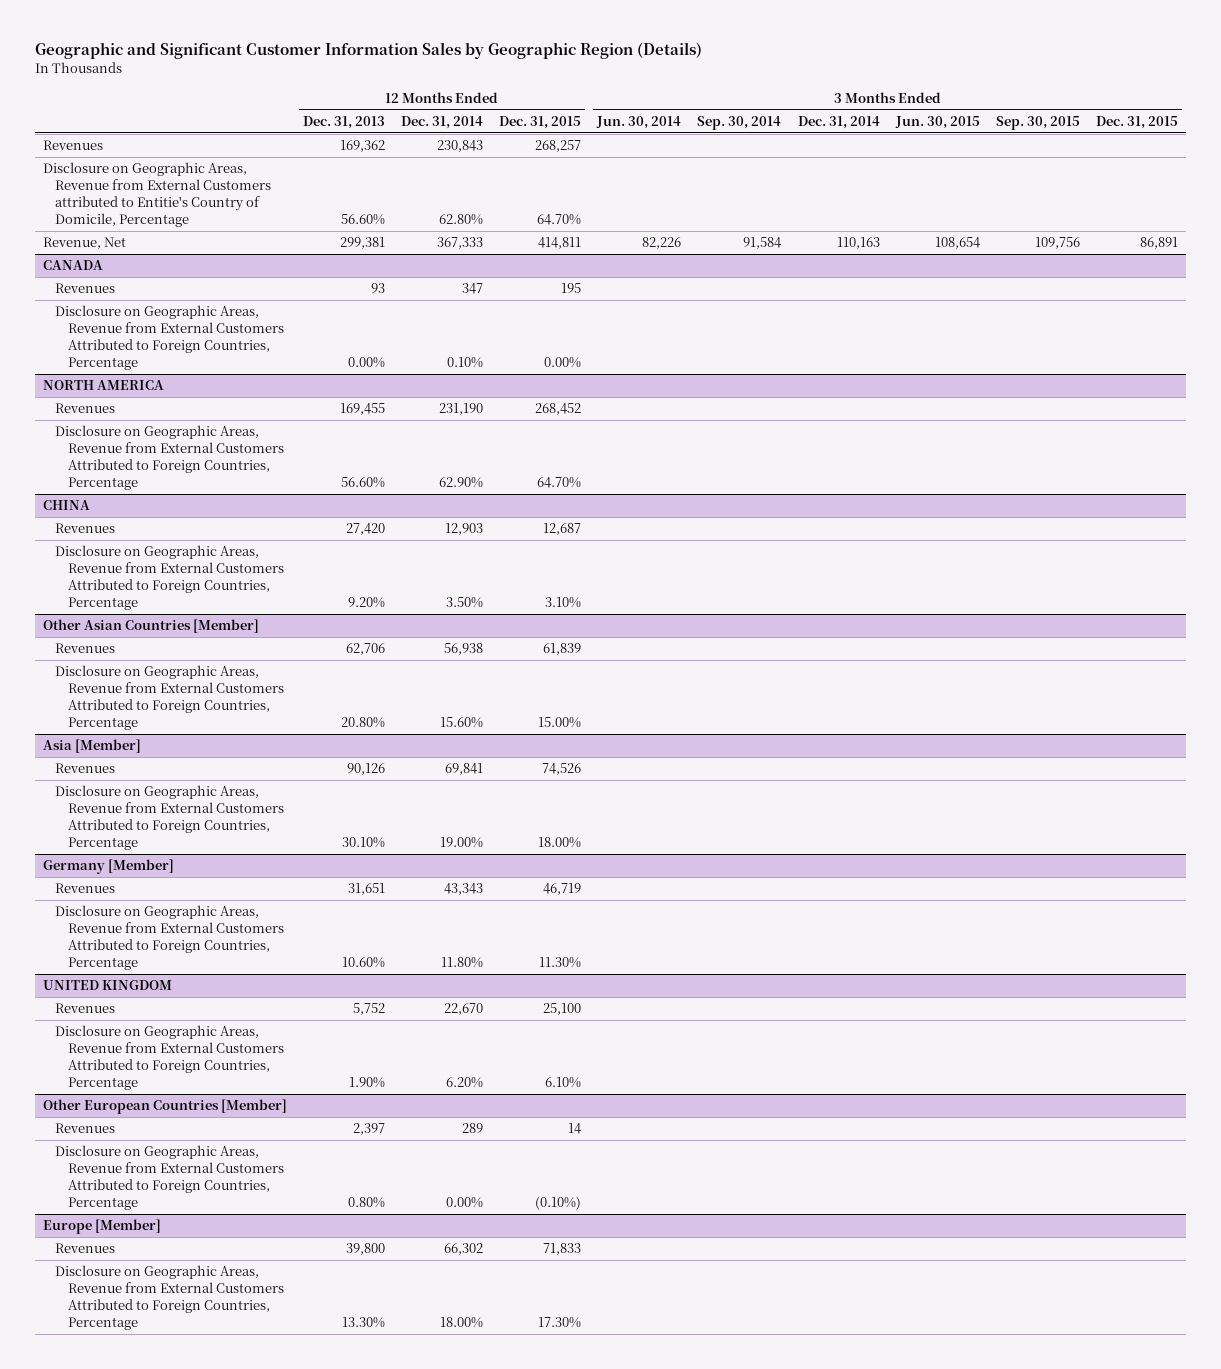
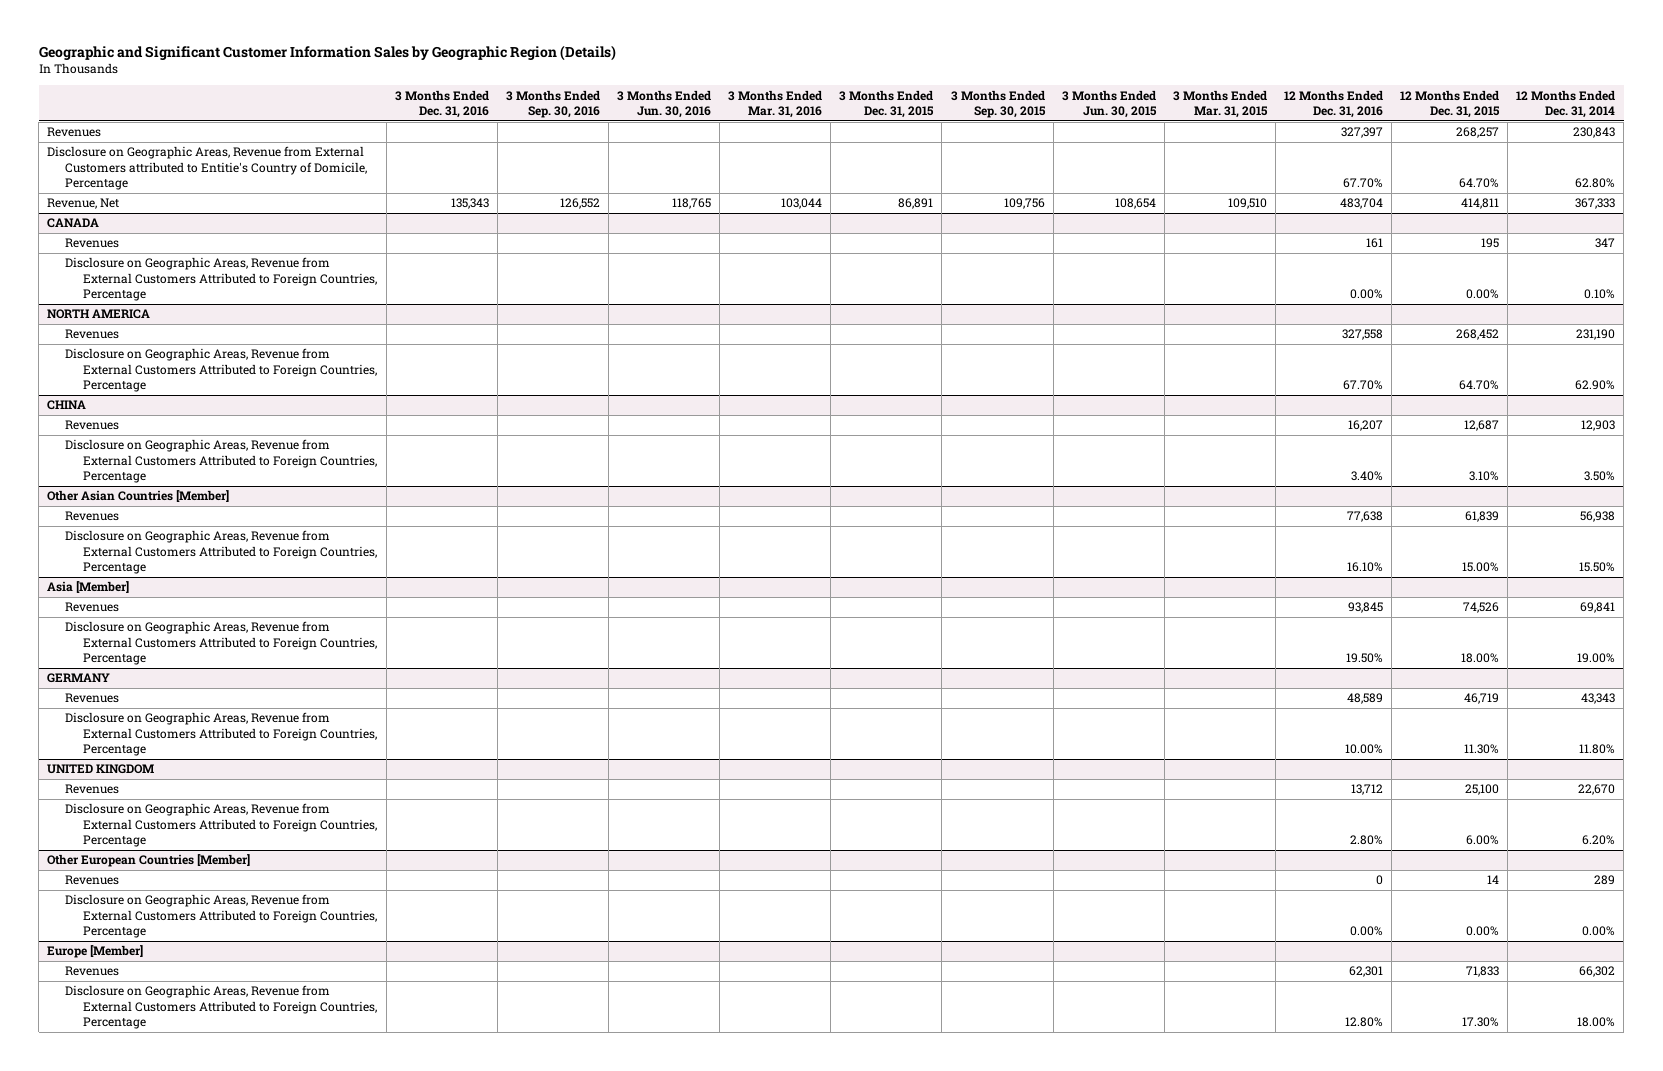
- | 12 Months Ended Dec. 31, 2013 | 12 Months Ended Dec. 31, 2014 | 12 Months Ended Dec. 31, 2015 | 3 Months Ended Jun. 30, 2014 | 3 Months Ended Sep. 30, 2014 | 3 Months Ended Dec. 31, 2014 | 3 Months Ended Jun. 30, 2015 | 3 Months Ended Sep. 30, 2015 | 3 Months Ended Dec. 31, 2015
+ | 3 Months Ended Dec. 31, 2016 | 3 Months Ended Sep. 30, 2016 | 3 Months Ended Jun. 30, 2016 | 3 Months Ended Mar. 31, 2016 | 3 Months Ended Dec. 31, 2015 | 3 Months Ended Sep. 30, 2015 | 3 Months Ended Jun. 30, 2015 | 3 Months Ended Mar. 31, 2015 | 12 Months Ended Dec. 31, 2016 | 12 Months Ended Dec. 31, 2015 | 12 Months Ended Dec. 31, 2014
@ Other Asian Countries [Member]
- Disclosure on Geographic Areas, Revenue from External Customers Attributed to Foreign Countries, Percentage | 20.80% | 15.60% | 15.00% | | | | | |
+ Disclosure on Geographic Areas, Revenue from External Customers Attributed to Foreign Countries, Percentage | | | | | | | | | 16.10% | 15.00% | 15.50%
- Germany [Member]
+ GERMANY
@ UNITED KINGDOM
- Disclosure on Geographic Areas, Revenue from External Customers Attributed to Foreign Countries, Percentage | 1.90% | 6.20% | 6.10% | | | | | |
+ Disclosure on Geographic Areas, Revenue from External Customers Attributed to Foreign Countries, Percentage | | | | | | | | | 2.80% | 6.00% | 6.20%
@ Other European Countries [Member]
- Disclosure on Geographic Areas, Revenue from External Customers Attributed to Foreign Countries, Percentage | 0.80% | 0.00% | (0.10%) | | | | | |
+ Disclosure on Geographic Areas, Revenue from External Customers Attributed to Foreign Countries, Percentage | | | | | | | | | 0.00% | 0.00% | 0.00%

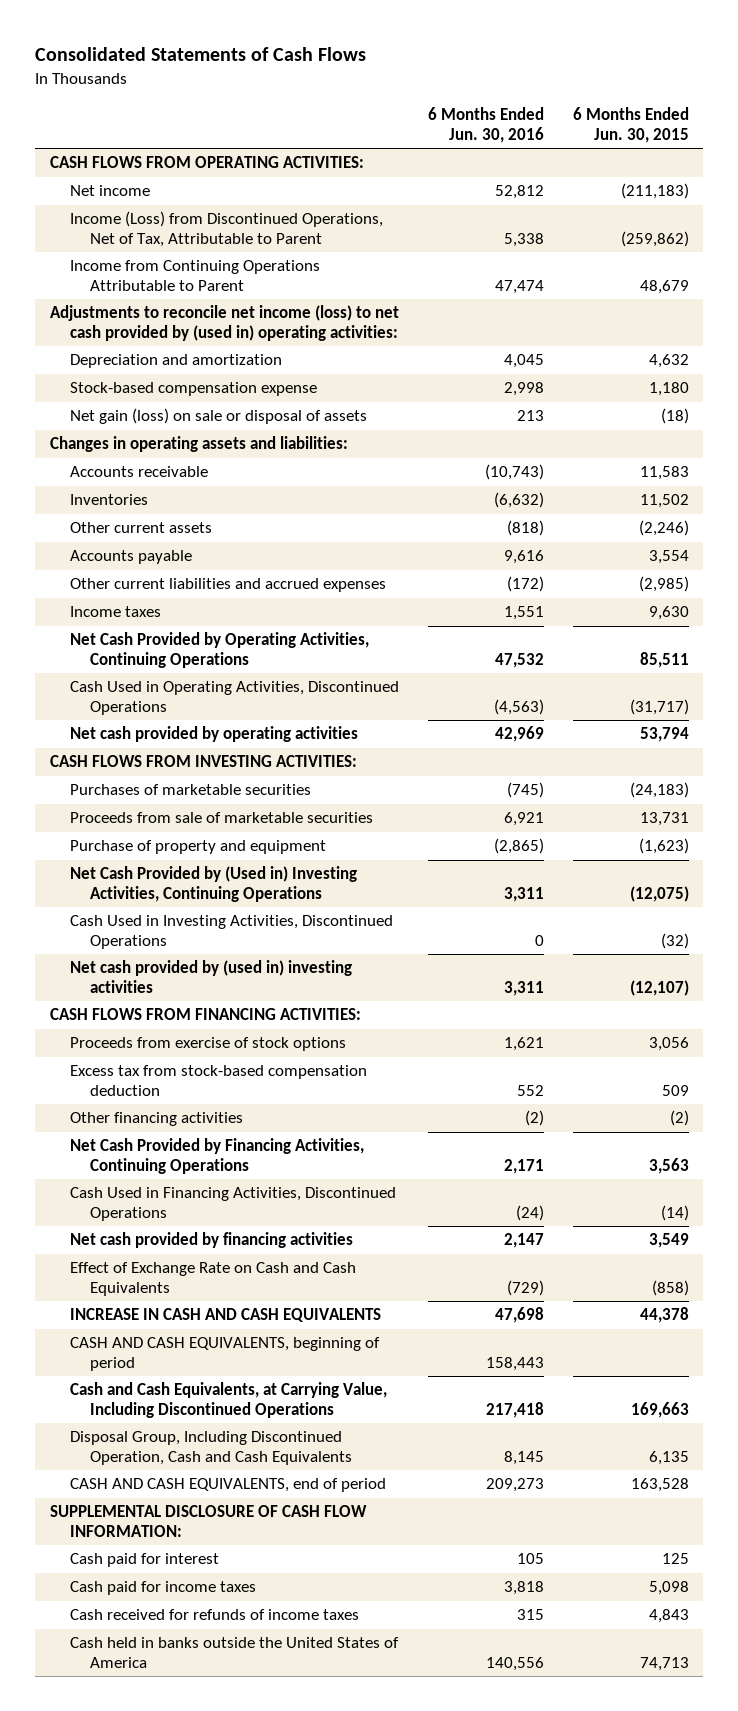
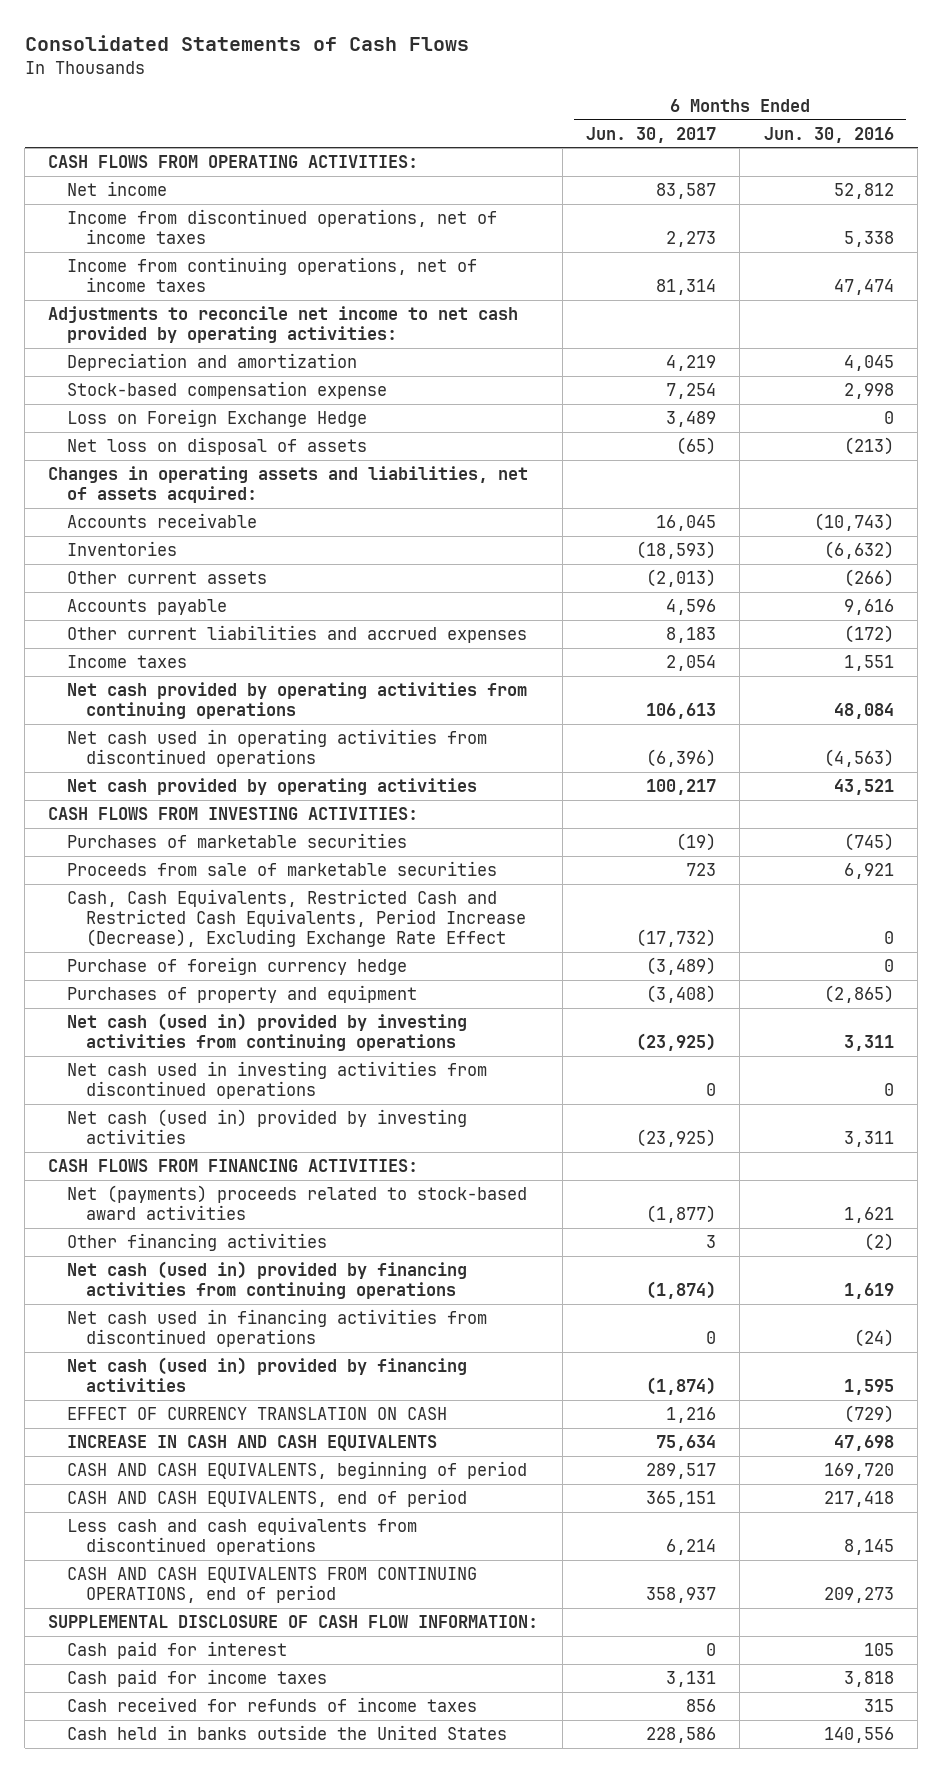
- | 6 Months Ended Jun. 30, 2016 | 6 Months Ended Jun. 30, 2015
+ | 6 Months Ended Jun. 30, 2017 | 6 Months Ended Jun. 30, 2016
- Income (Loss) from Discontinued Operations, Net of Tax, Attributable to Parent | 5,338 | (259,862)
- Income from Continuing Operations Attributable to Parent | 47,474 | 48,679
- Adjustments to reconcile net income (loss) to net cash provided by (used in) operating activities:
+ Income from discontinued operations, net of income taxes | 2,273 | 5,338
+ Income from continuing operations, net of income taxes | 81,314 | 47,474
+ Adjustments to reconcile net income to net cash provided by operating activities:
- Net gain (loss) on sale or disposal of assets | 213 | (18)
- Changes in operating assets and liabilities:
+ Loss on Foreign Exchange Hedge | 3,489 | 0
+ Net loss on disposal of assets | (65) | (213)
+ Changes in operating assets and liabilities, net of assets acquired:
- Other current assets | (818) | (2,246)
+ Other current assets | (2,013) | (266)
- Net Cash Provided by Operating Activities, Continuing Operations | 47,532 | 85,511
- Cash Used in Operating Activities, Discontinued Operations | (4,563) | (31,717)
- Net cash provided by operating activities | 42,969 | 53,794
+ Net cash provided by operating activities from continuing operations | 106,613 | 48,084
+ Net cash used in operating activities from discontinued operations | (6,396) | (4,563)
+ Net cash provided by operating activities | 100,217 | 43,521
- Purchase of property and equipment | (2,865) | (1,623)
- Net Cash Provided by (Used in) Investing Activities, Continuing Operations | 3,311 | (12,075)
- Cash Used in Investing Activities, Discontinued Operations | 0 | (32)
- Net cash provided by (used in) investing activities | 3,311 | (12,107)
+ Cash, Cash Equivalents, Restricted Cash and Restricted Cash Equivalents, Period Increase (Decrease), Excluding Exchange Rate Effect | (17,732) | 0
+ Purchase of foreign currency hedge | (3,489) | 0
+ Purchases of property and equipment | (3,408) | (2,865)
+ Net cash (used in) provided by investing activities from continuing operations | (23,925) | 3,311
+ Net cash used in investing activities from discontinued operations | 0 | 0
+ Net cash (used in) provided by investing activities | (23,925) | 3,311
- Proceeds from exercise of stock options | 1,621 | 3,056
- Excess tax from stock-based compensation deduction | 552 | 509
+ Net (payments) proceeds related to stock-based award activities | (1,877) | 1,621
- Net Cash Provided by Financing Activities, Continuing Operations | 2,171 | 3,563
- Cash Used in Financing Activities, Discontinued Operations | (24) | (14)
- Net cash provided by financing activities | 2,147 | 3,549
- Effect of Exchange Rate on Cash and Cash Equivalents | (729) | (858)
+ Net cash (used in) provided by financing activities from continuing operations | (1,874) | 1,619
+ Net cash used in financing activities from discontinued operations | 0 | (24)
+ Net cash (used in) provided by financing activities | (1,874) | 1,595
+ EFFECT OF CURRENCY TRANSLATION ON CASH | 1,216 | (729)
- CASH AND CASH EQUIVALENTS, beginning of period | 158,443 |
- Cash and Cash Equivalents, at Carrying Value, Including Discontinued Operations | 217,418 | 169,663
- Disposal Group, Including Discontinued Operation, Cash and Cash Equivalents | 8,145 | 6,135
- CASH AND CASH EQUIVALENTS, end of period | 209,273 | 163,528
+ CASH AND CASH EQUIVALENTS, beginning of period | 289,517 | 169,720
+ CASH AND CASH EQUIVALENTS, end of period | 365,151 | 217,418
+ Less cash and cash equivalents from discontinued operations | 6,214 | 8,145
+ CASH AND CASH EQUIVALENTS FROM CONTINUING OPERATIONS, end of period | 358,937 | 209,273
- Cash held in banks outside the United States of America | 140,556 | 74,713
+ Cash held in banks outside the United States | 228,586 | 140,556

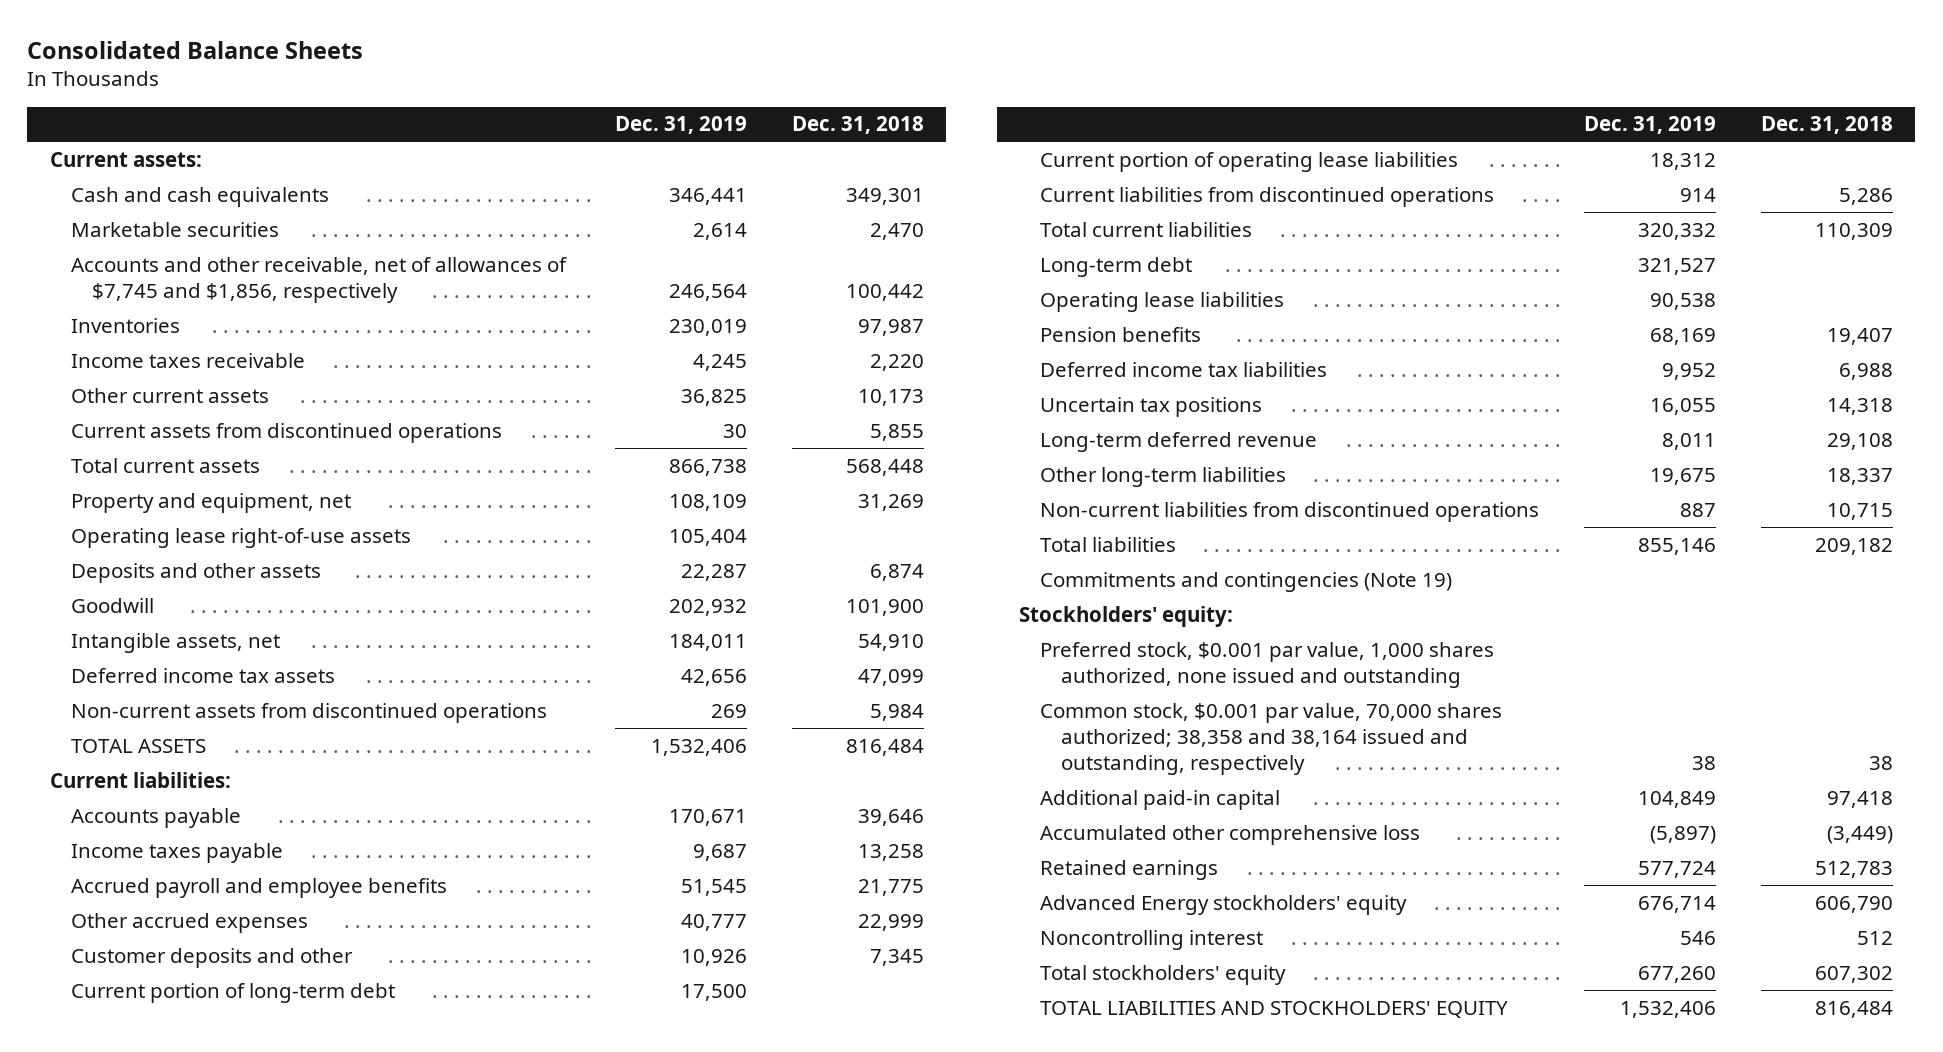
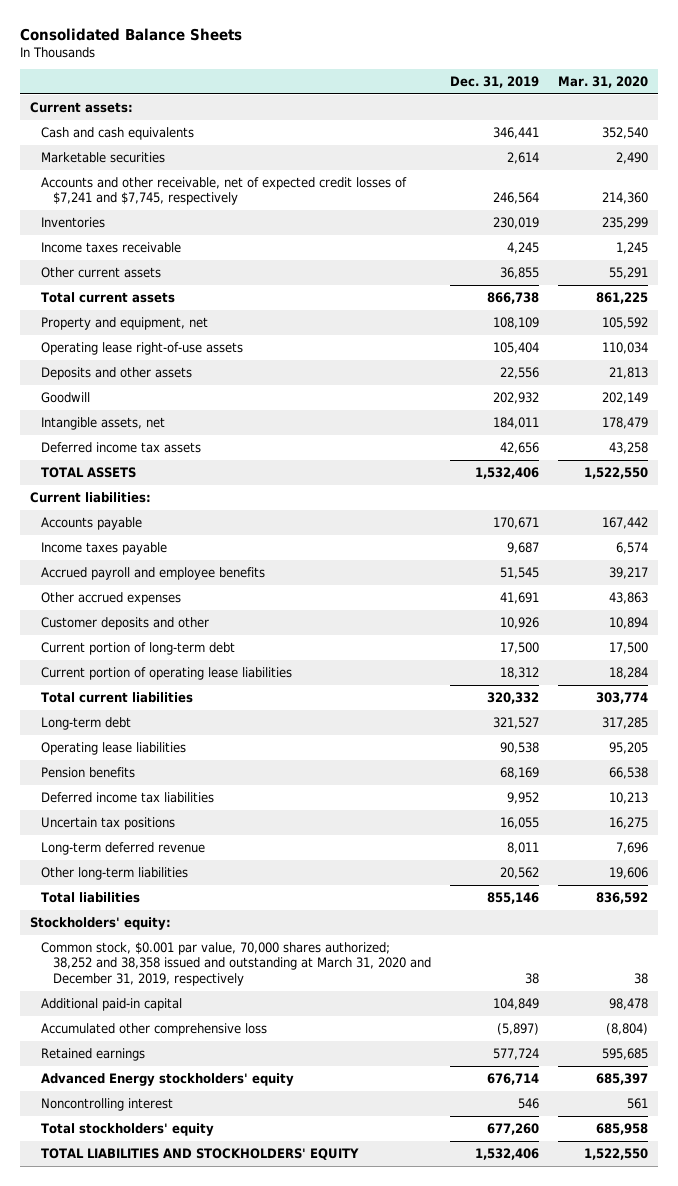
- | Dec. 31, 2019 | Dec. 31, 2018
+ | Dec. 31, 2019 | Mar. 31, 2020
- Accounts and other receivable, net of allowances of $7,745 and $1,856, respectively | 246,564 | 100,442
+ Accounts and other receivable, net of expected credit losses of $7,241 and $7,745, respectively | 246,564 | 214,360
- Other current assets | 36,825 | 10,173
- Current assets from discontinued operations | 30 | 5,855
+ Other current assets | 36,855 | 55,291
- Deposits and other assets | 22,287 | 6,874
+ Deposits and other assets | 22,556 | 21,813
- Non-current assets from discontinued operations | 269 | 5,984
- Other accrued expenses | 40,777 | 22,999
+ Other accrued expenses | 41,691 | 43,863
- Current liabilities from discontinued operations | 914 | 5,286
- Other long-term liabilities | 19,675 | 18,337
- Non-current liabilities from discontinued operations | 887 | 10,715
+ Other long-term liabilities | 20,562 | 19,606
- Commitments and contingencies (Note 19)
- Preferred stock, $0.001 par value, 1,000 shares authorized, none issued and outstanding
- Common stock, $0.001 par value, 70,000 shares authorized; 38,358 and 38,164 issued and outstanding, respectively | 38 | 38
+ Common stock, $0.001 par value, 70,000 shares authorized; 38,252 and 38,358 issued and outstanding at March 31, 2020 and December 31, 2019, respectively | 38 | 38

